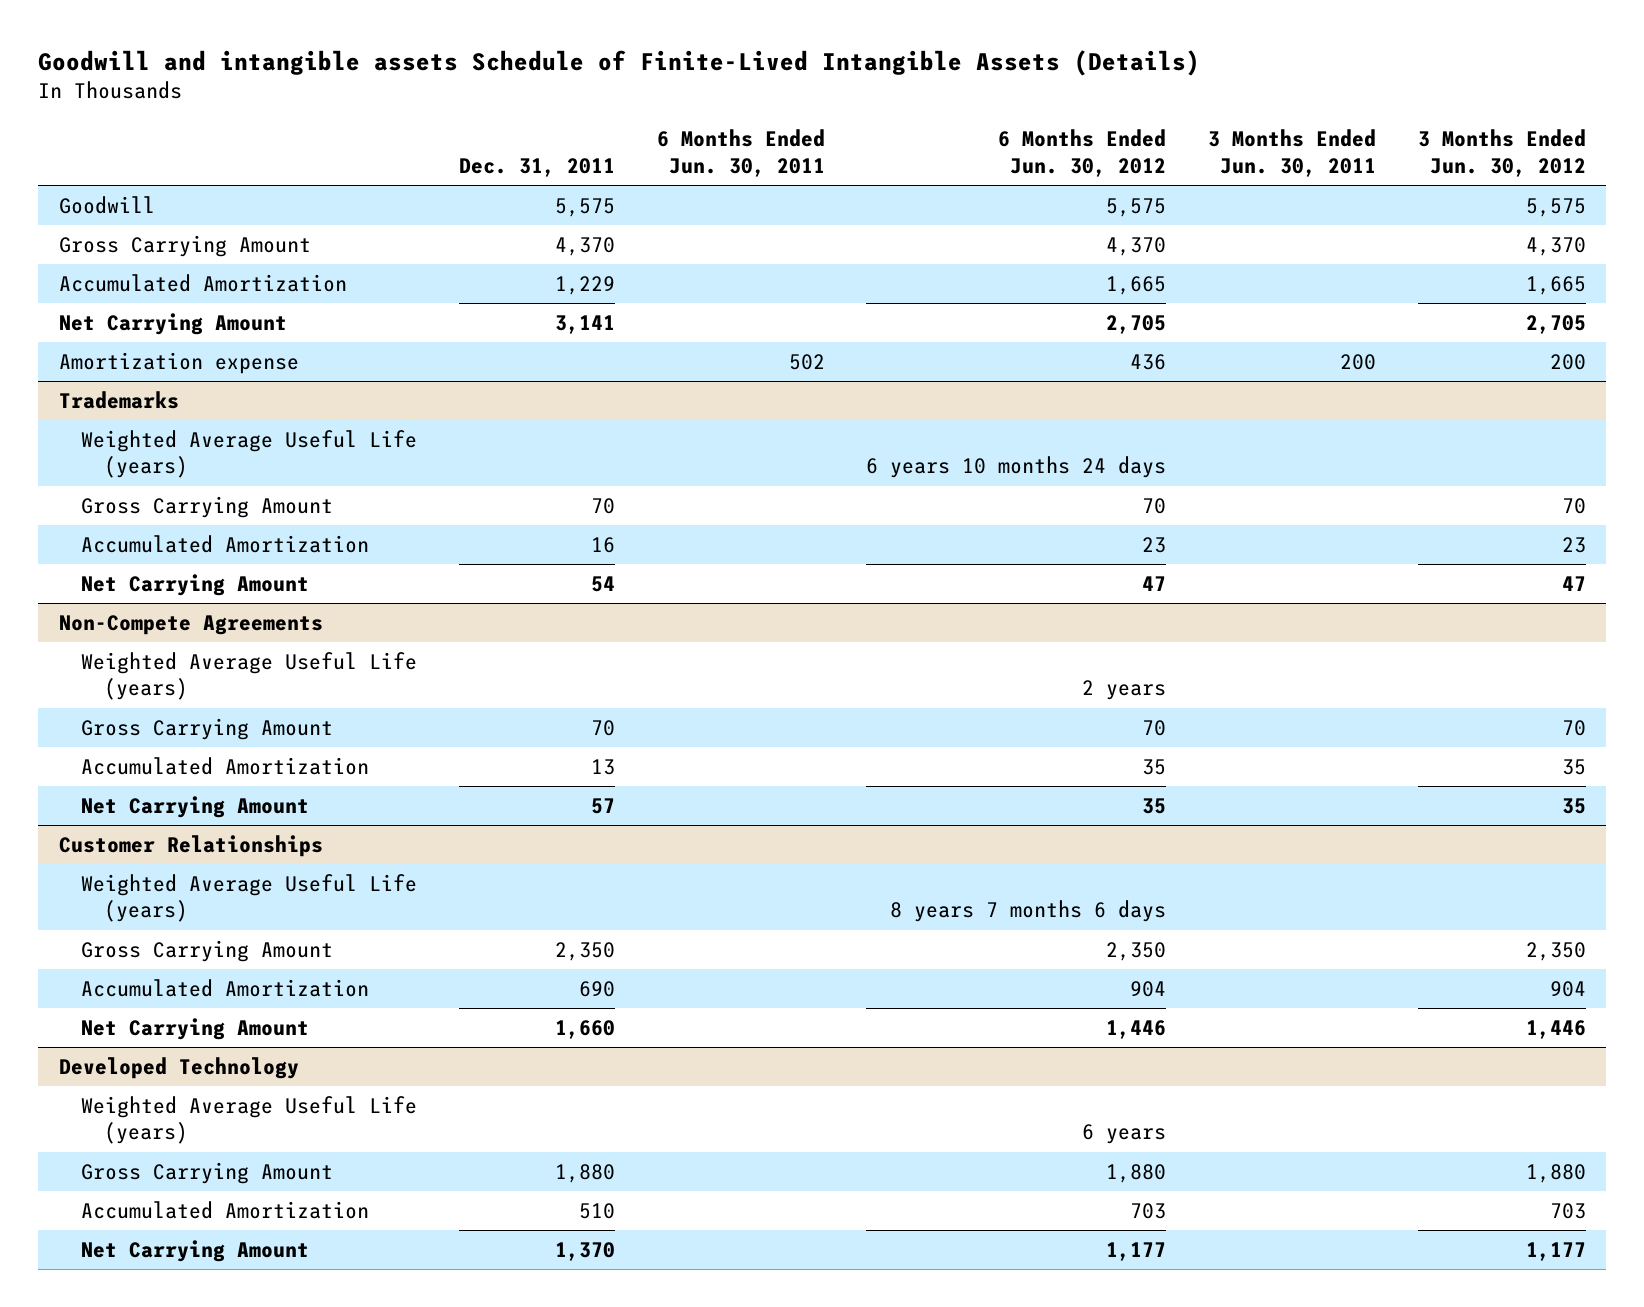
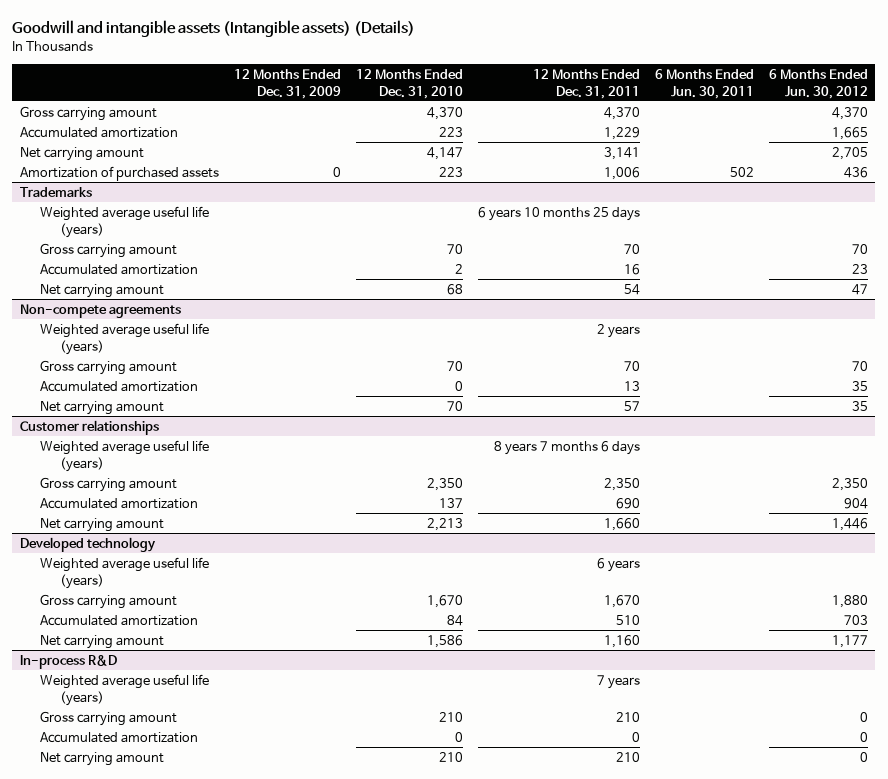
- Goodwill and intangible assets Schedule of Finite-Lived Intangible Assets (Details)
+ Goodwill and intangible assets (Intangible assets) (Details)
- | Dec. 31, 2011 | 6 Months Ended Jun. 30, 2011 | 6 Months Ended Jun. 30, 2012 | 3 Months Ended Jun. 30, 2011 | 3 Months Ended Jun. 30, 2012
+ | 12 Months Ended Dec. 31, 2009 | 12 Months Ended Dec. 31, 2010 | 12 Months Ended Dec. 31, 2011 | 6 Months Ended Jun. 30, 2011 | 6 Months Ended Jun. 30, 2012
- Goodwill | 5,575 | | 5,575 | | 5,575
- Gross Carrying Amount | 4,370 | | 4,370 | | 4,370
- Accumulated Amortization | 1,229 | | 1,665 | | 1,665
- Net Carrying Amount | 3,141 | | 2,705 | | 2,705
- Amortization expense | | 502 | 436 | 200 | 200
+ Gross carrying amount | | 4,370 | 4,370 | | 4,370
+ Accumulated amortization | | 223 | 1,229 | | 1,665
+ Net carrying amount | | 4,147 | 3,141 | | 2,705
+ Amortization of purchased assets | 0 | 223 | 1,006 | 502 | 436
@ Trademarks
- Weighted Average Useful Life (years) | | | 6 years 10 months 24 days | |
- Gross Carrying Amount | 70 | | 70 | | 70
- Accumulated Amortization | 16 | | 23 | | 23
- Net Carrying Amount | 54 | | 47 | | 47
- Non-Compete Agreements
- Weighted Average Useful Life (years) | | | 2 years | |
- Gross Carrying Amount | 70 | | 70 | | 70
- Accumulated Amortization | 13 | | 35 | | 35
- Net Carrying Amount | 57 | | 35 | | 35
- Customer Relationships
- Weighted Average Useful Life (years) | | | 8 years 7 months 6 days | |
- Gross Carrying Amount | 2,350 | | 2,350 | | 2,350
- Accumulated Amortization | 690 | | 904 | | 904
- Net Carrying Amount | 1,660 | | 1,446 | | 1,446
- Developed Technology
- Weighted Average Useful Life (years) | | | 6 years | |
- Gross Carrying Amount | 1,880 | | 1,880 | | 1,880
- Accumulated Amortization | 510 | | 703 | | 703
- Net Carrying Amount | 1,370 | | 1,177 | | 1,177
@ Trademarks
+ Weighted average useful life (years) | | | 6 years 10 months 25 days | |
+ Gross carrying amount | | 70 | 70 | | 70
+ Accumulated amortization | | 2 | 16 | | 23
+ Net carrying amount | | 68 | 54 | | 47
+ Non-compete agreements
+ Weighted average useful life (years) | | | 2 years | |
+ Gross carrying amount | | 70 | 70 | | 70
+ Accumulated amortization | | 0 | 13 | | 35
+ Net carrying amount | | 70 | 57 | | 35
+ Customer relationships
+ Weighted average useful life (years) | | | 8 years 7 months 6 days | |
+ Gross carrying amount | | 2,350 | 2,350 | | 2,350
+ Accumulated amortization | | 137 | 690 | | 904
+ Net carrying amount | | 2,213 | 1,660 | | 1,446
+ Developed technology
+ Weighted average useful life (years) | | | 6 years | |
+ Gross carrying amount | | 1,670 | 1,670 | | 1,880
+ Accumulated amortization | | 84 | 510 | | 703
+ Net carrying amount | | 1,586 | 1,160 | | 1,177
+ In-process R&D
+ Weighted average useful life (years) | | | 7 years | |
+ Gross carrying amount | | 210 | 210 | | 0
+ Accumulated amortization | | 0 | 0 | | 0
+ Net carrying amount | | 210 | 210 | | 0

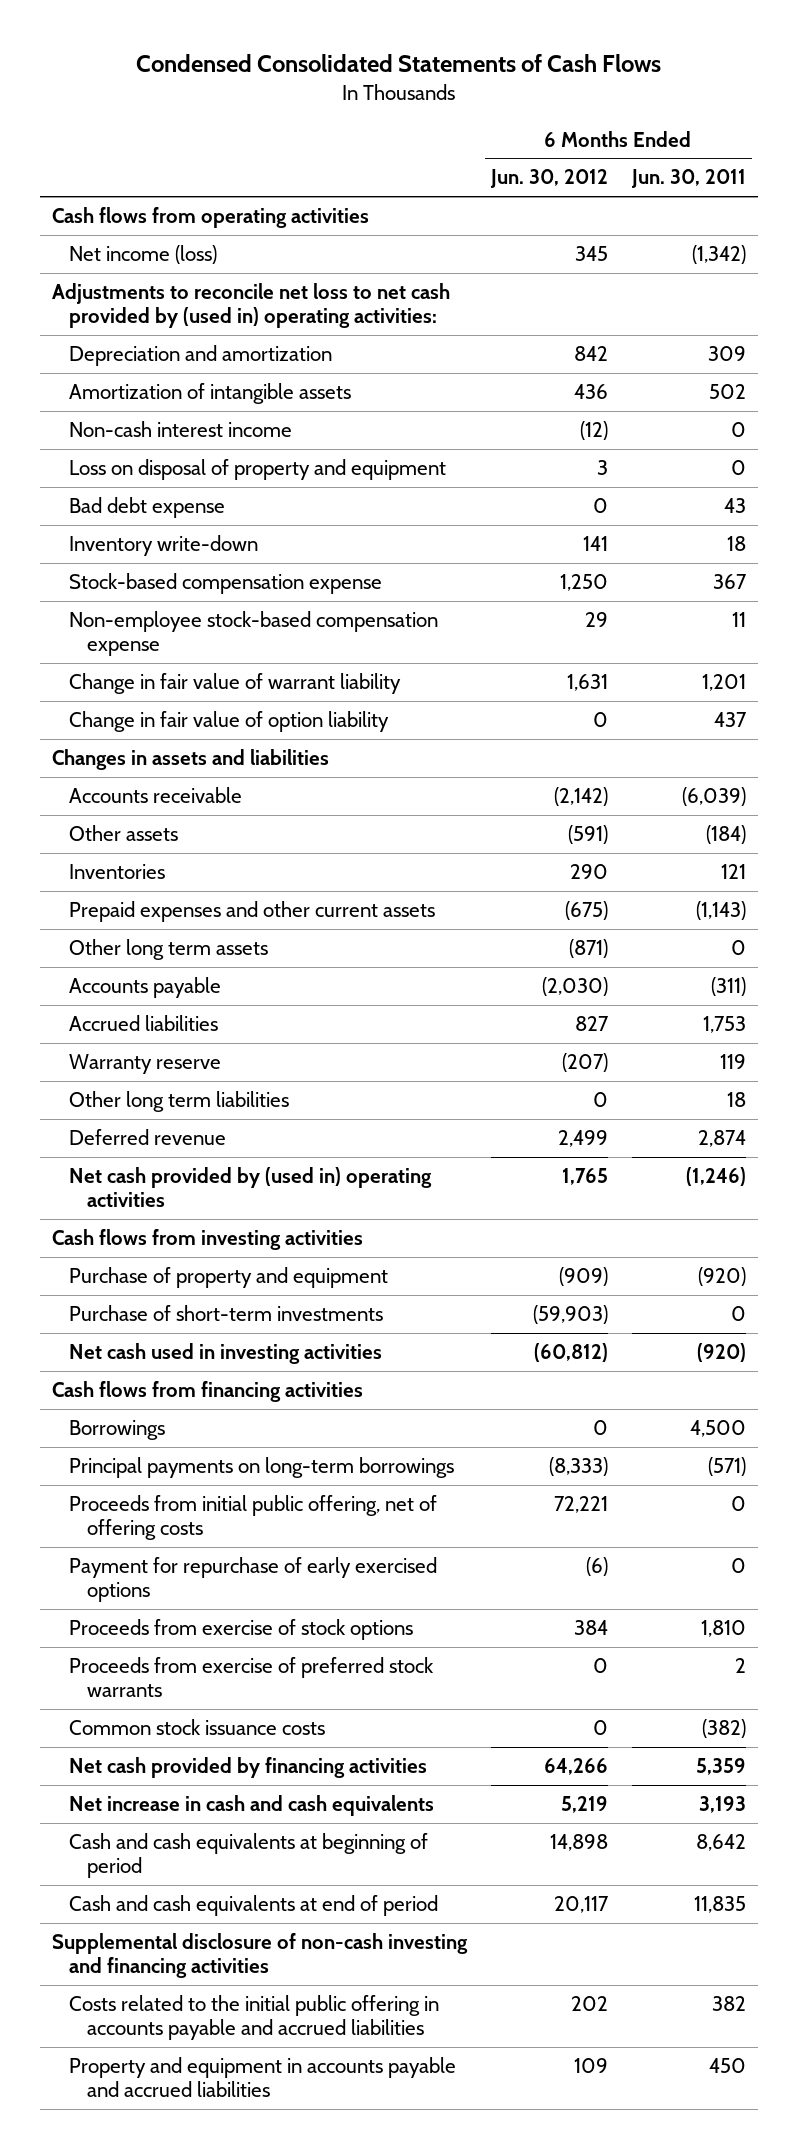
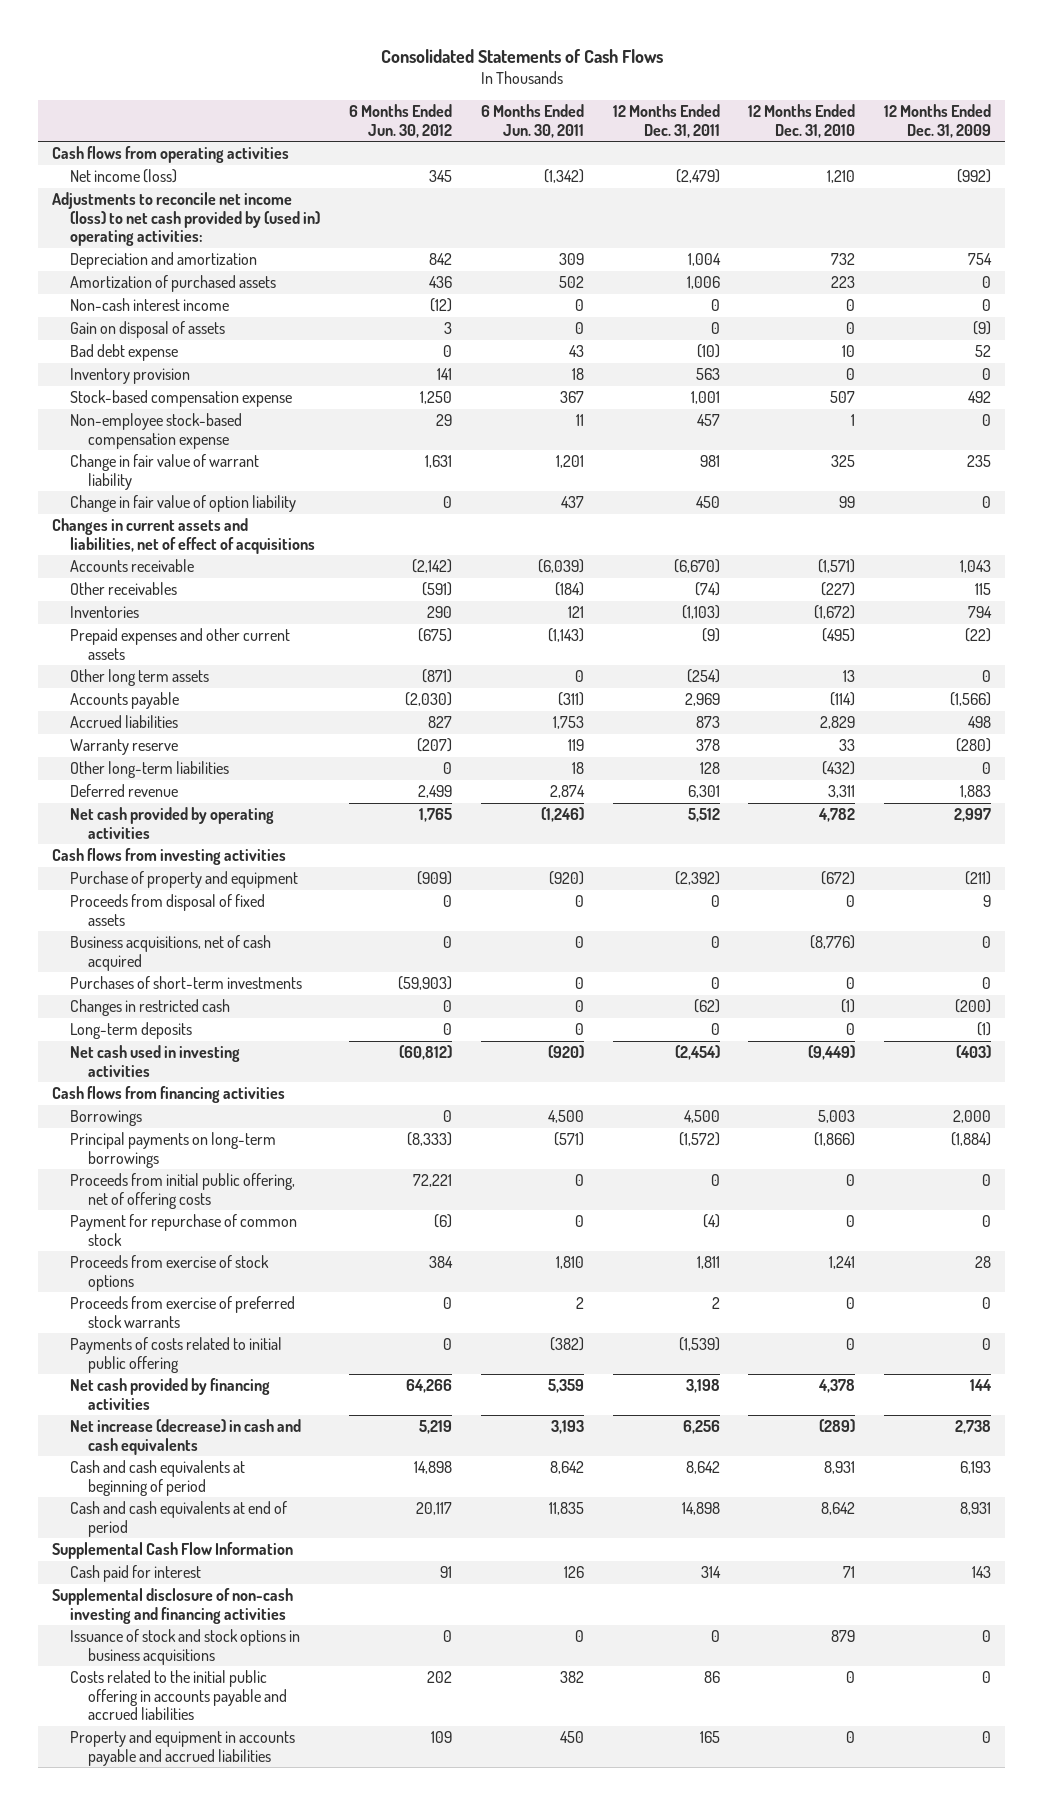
- Condensed Consolidated Statements of Cash Flows
+ Consolidated Statements of Cash Flows
- | 6 Months Ended Jun. 30, 2012 | 6 Months Ended Jun. 30, 2011
+ | 6 Months Ended Jun. 30, 2012 | 6 Months Ended Jun. 30, 2011 | 12 Months Ended Dec. 31, 2011 | 12 Months Ended Dec. 31, 2010 | 12 Months Ended Dec. 31, 2009
- Adjustments to reconcile net loss to net cash provided by (used in) operating activities:
+ Adjustments to reconcile net income (loss) to net cash provided by (used in) operating activities:
- Amortization of intangible assets | 436 | 502
+ Amortization of purchased assets | 436 | 502 | 1,006 | 223 | 0
- Loss on disposal of property and equipment | 3 | 0
+ Gain on disposal of assets | 3 | 0 | 0 | 0 | (9)
- Inventory write-down | 141 | 18
+ Inventory provision | 141 | 18 | 563 | 0 | 0
- Changes in assets and liabilities
+ Changes in current assets and liabilities, net of effect of acquisitions
- Other assets | (591) | (184)
+ Other receivables | (591) | (184) | (74) | (227) | 115
- Other long term liabilities | 0 | 18
+ Other long-term liabilities | 0 | 18 | 128 | (432) | 0
- Net cash provided by (used in) operating activities | 1,765 | (1,246)
+ Net cash provided by operating activities | 1,765 | (1,246) | 5,512 | 4,782 | 2,997
- Purchase of short-term investments | (59,903) | 0
+ Proceeds from disposal of fixed assets | 0 | 0 | 0 | 0 | 9
+ Business acquisitions, net of cash acquired | 0 | 0 | 0 | (8,776) | 0
+ Purchases of short-term investments | (59,903) | 0 | 0 | 0 | 0
+ Changes in restricted cash | 0 | 0 | (62) | (1) | (200)
+ Long-term deposits | 0 | 0 | 0 | 0 | (1)
- Payment for repurchase of early exercised options | (6) | 0
+ Payment for repurchase of common stock | (6) | 0 | (4) | 0 | 0
- Common stock issuance costs | 0 | (382)
+ Payments of costs related to initial public offering | 0 | (382) | (1,539) | 0 | 0
- Net increase in cash and cash equivalents | 5,219 | 3,193
+ Net increase (decrease) in cash and cash equivalents | 5,219 | 3,193 | 6,256 | (289) | 2,738
+ Supplemental Cash Flow Information
+ Cash paid for interest | 91 | 126 | 314 | 71 | 143
+ Issuance of stock and stock options in business acquisitions | 0 | 0 | 0 | 879 | 0

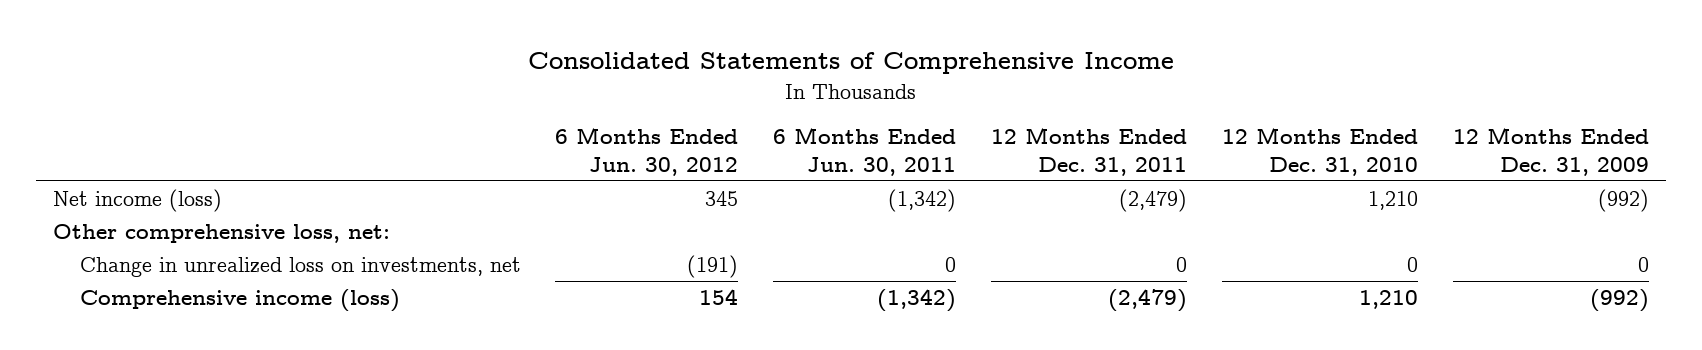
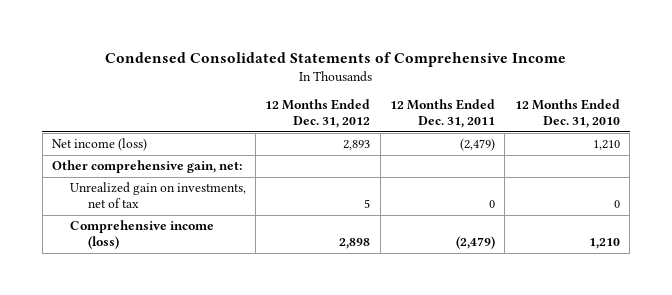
- Consolidated Statements of Comprehensive Income
+ Condensed Consolidated Statements of Comprehensive Income
- | 6 Months Ended Jun. 30, 2012 | 6 Months Ended Jun. 30, 2011 | 12 Months Ended Dec. 31, 2011 | 12 Months Ended Dec. 31, 2010 | 12 Months Ended Dec. 31, 2009
+ | 12 Months Ended Dec. 31, 2012 | 12 Months Ended Dec. 31, 2011 | 12 Months Ended Dec. 31, 2010
- Other comprehensive loss, net:
- Change in unrealized loss on investments, net | (191) | 0 | 0 | 0 | 0
+ Other comprehensive gain, net:
+ Unrealized gain on investments, net of tax | 5 | 0 | 0

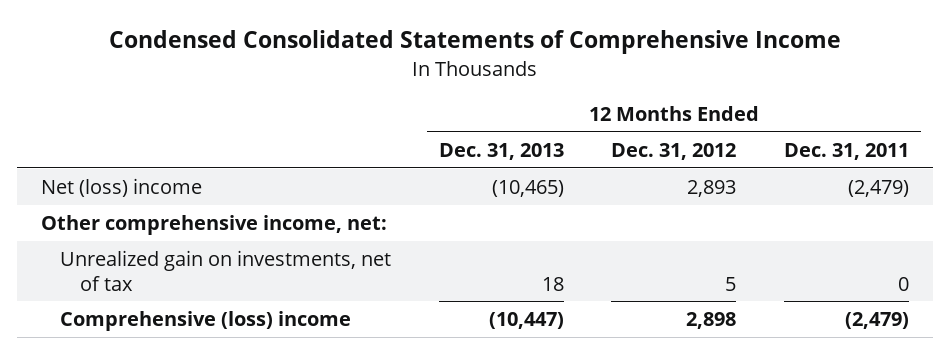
- | 12 Months Ended Dec. 31, 2012 | 12 Months Ended Dec. 31, 2011 | 12 Months Ended Dec. 31, 2010
+ | 12 Months Ended Dec. 31, 2013 | 12 Months Ended Dec. 31, 2012 | 12 Months Ended Dec. 31, 2011
- Net income (loss) | 2,893 | (2,479) | 1,210
- Other comprehensive gain, net:
+ Net (loss) income | (10,465) | 2,893 | (2,479)
+ Other comprehensive income, net:
- Comprehensive income (loss) | 2,898 | (2,479) | 1,210
+ Comprehensive (loss) income | (10,447) | 2,898 | (2,479)

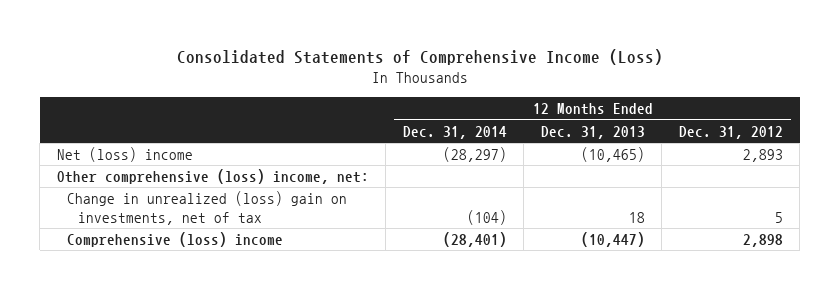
- Condensed Consolidated Statements of Comprehensive Income
+ Consolidated Statements of Comprehensive Income (Loss)
- | 12 Months Ended Dec. 31, 2013 | 12 Months Ended Dec. 31, 2012 | 12 Months Ended Dec. 31, 2011
+ | 12 Months Ended Dec. 31, 2014 | 12 Months Ended Dec. 31, 2013 | 12 Months Ended Dec. 31, 2012
- Other comprehensive income, net:
- Unrealized gain on investments, net of tax | 18 | 5 | 0
+ Other comprehensive (loss) income, net:
+ Change in unrealized (loss) gain on investments, net of tax | (104) | 18 | 5

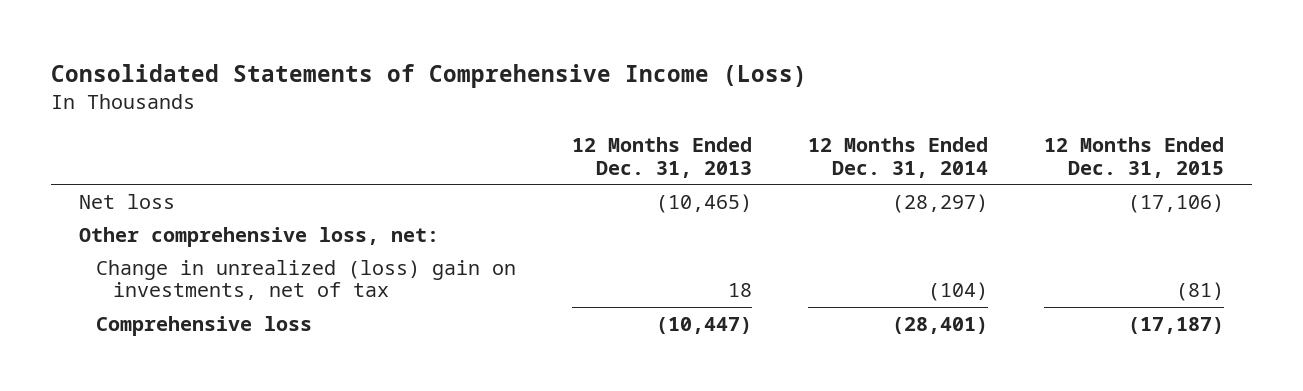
- | 12 Months Ended Dec. 31, 2014 | 12 Months Ended Dec. 31, 2013 | 12 Months Ended Dec. 31, 2012
+ | 12 Months Ended Dec. 31, 2013 | 12 Months Ended Dec. 31, 2014 | 12 Months Ended Dec. 31, 2015
- Net (loss) income | (28,297) | (10,465) | 2,893
- Other comprehensive (loss) income, net:
+ Net loss | (10,465) | (28,297) | (17,106)
+ Other comprehensive loss, net:
- Comprehensive (loss) income | (28,401) | (10,447) | 2,898
+ Comprehensive loss | (10,447) | (28,401) | (17,187)

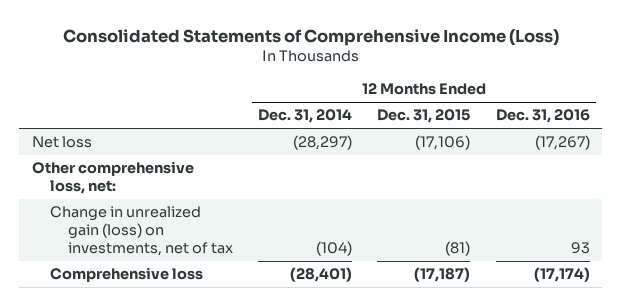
- | 12 Months Ended Dec. 31, 2013 | 12 Months Ended Dec. 31, 2014 | 12 Months Ended Dec. 31, 2015
+ | 12 Months Ended Dec. 31, 2014 | 12 Months Ended Dec. 31, 2015 | 12 Months Ended Dec. 31, 2016
- Change in unrealized (loss) gain on investments, net of tax | 18 | (104) | (81)
+ Change in unrealized gain (loss) on investments, net of tax | (104) | (81) | 93

